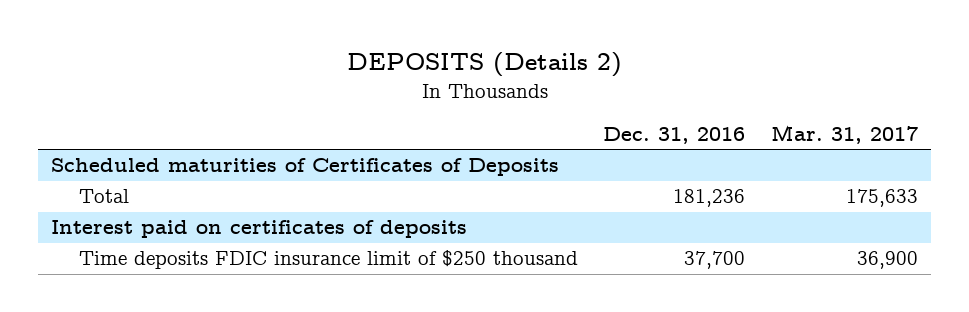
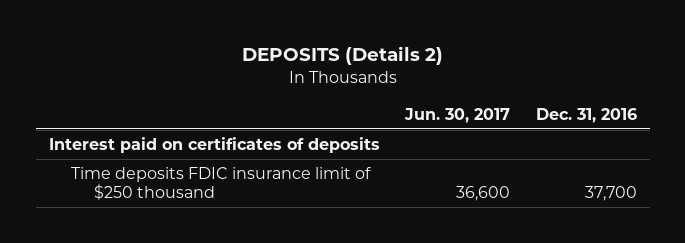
- | Dec. 31, 2016 | Mar. 31, 2017
+ | Jun. 30, 2017 | Dec. 31, 2016
- Scheduled maturities of Certificates of Deposits
- Total | 181,236 | 175,633

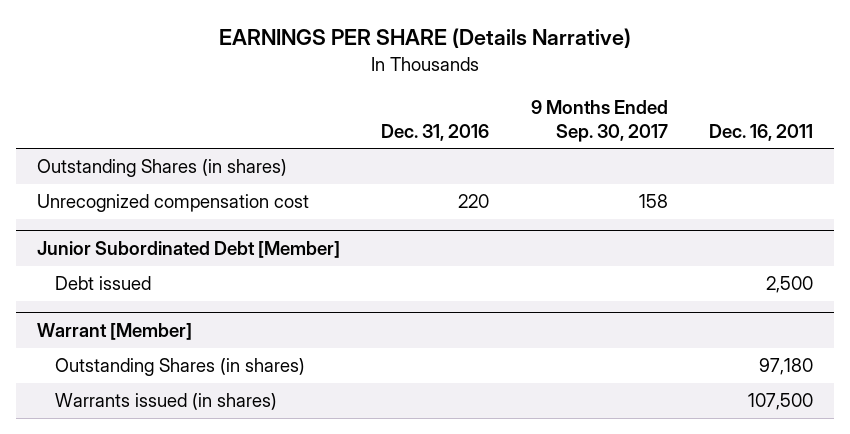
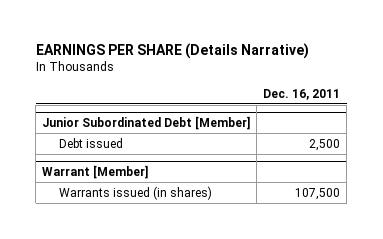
- | Dec. 31, 2016 | 9 Months Ended Sep. 30, 2017 | Dec. 16, 2011
+ | Dec. 16, 2011
- Outstanding Shares (in shares)
- Unrecognized compensation cost | 220 | 158 |
@ Warrant [Member]
- Outstanding Shares (in shares) | | | 97,180

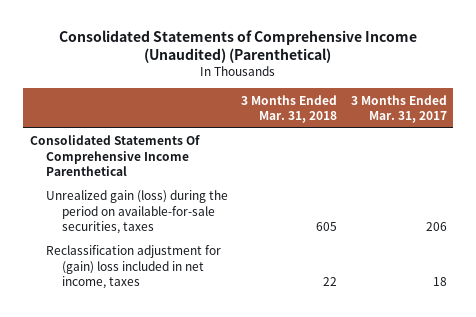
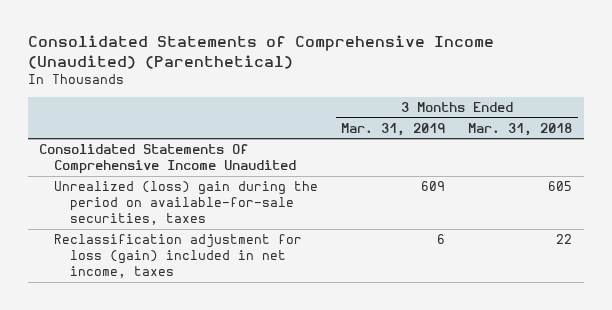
- | 3 Months Ended Mar. 31, 2018 | 3 Months Ended Mar. 31, 2017
+ | 3 Months Ended Mar. 31, 2019 | 3 Months Ended Mar. 31, 2018
- Consolidated Statements Of Comprehensive Income Parenthetical
- Unrealized gain (loss) during the period on available-for-sale securities, taxes | 605 | 206
- Reclassification adjustment for (gain) loss included in net income, taxes | 22 | 18
+ Consolidated Statements Of Comprehensive Income Unaudited
+ Unrealized (loss) gain during the period on available-for-sale securities, taxes | 609 | 605
+ Reclassification adjustment for loss (gain) included in net income, taxes | 6 | 22

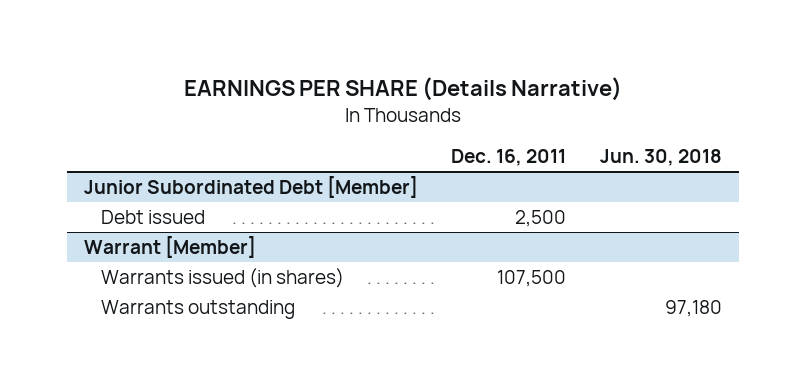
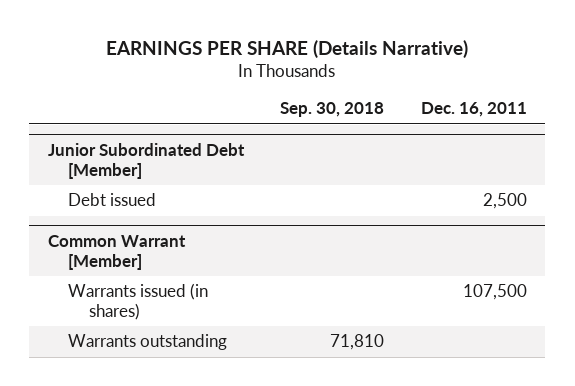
- | Dec. 16, 2011 | Jun. 30, 2018
+ | Sep. 30, 2018 | Dec. 16, 2011
- Warrant [Member]
+ Common Warrant [Member]

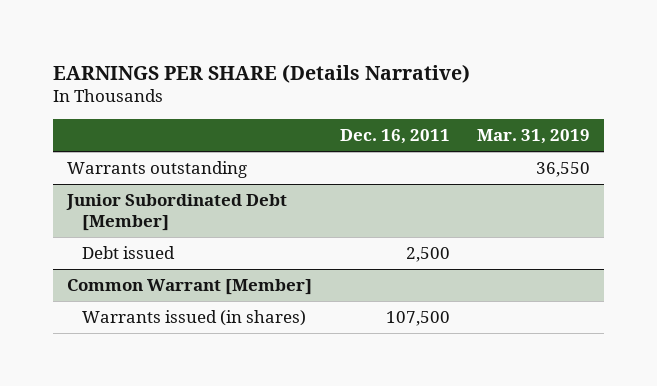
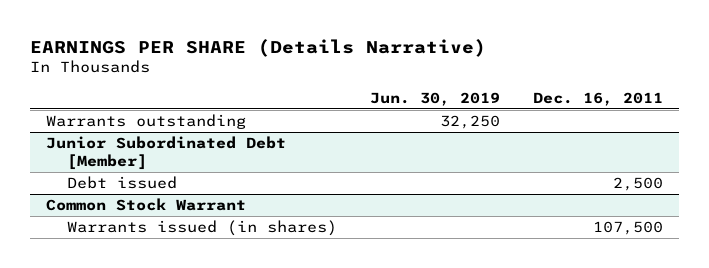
- | Dec. 16, 2011 | Mar. 31, 2019
+ | Jun. 30, 2019 | Dec. 16, 2011
- Common Warrant [Member]
+ Common Stock Warrant

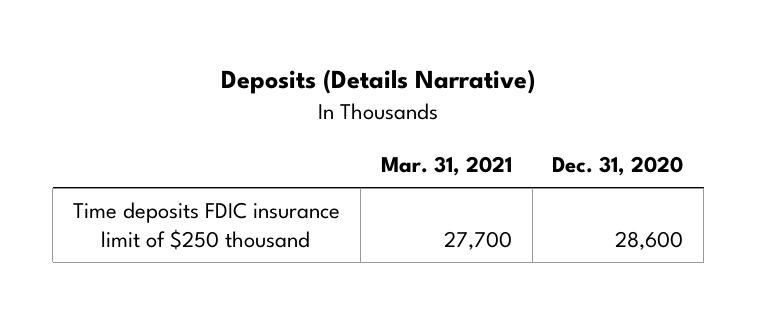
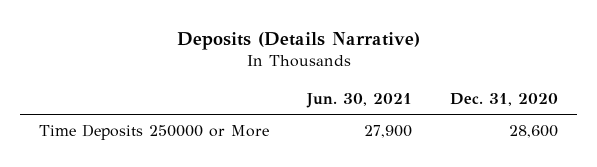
- | Mar. 31, 2021 | Dec. 31, 2020
+ | Jun. 30, 2021 | Dec. 31, 2020
- Time deposits FDIC insurance limit of $250 thousand | 27,700 | 28,600
+ Time Deposits 250000 or More | 27,900 | 28,600

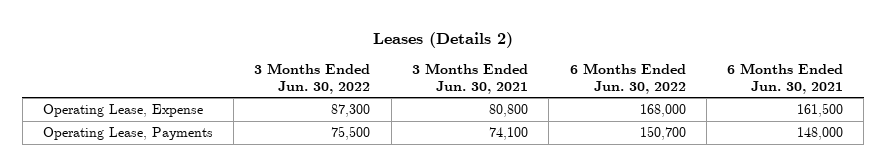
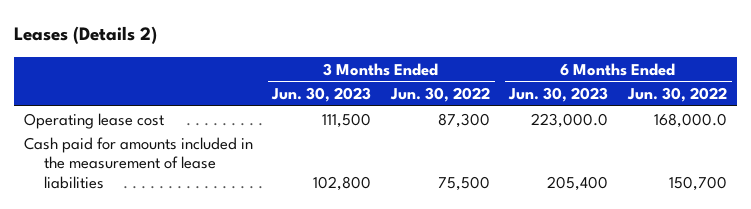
- | 3 Months Ended Jun. 30, 2022 | 3 Months Ended Jun. 30, 2021 | 6 Months Ended Jun. 30, 2022 | 6 Months Ended Jun. 30, 2021
+ | 3 Months Ended Jun. 30, 2023 | 3 Months Ended Jun. 30, 2022 | 6 Months Ended Jun. 30, 2023 | 6 Months Ended Jun. 30, 2022
- Operating Lease, Expense | 87,300 | 80,800 | 168,000 | 161,500
- Operating Lease, Payments | 75,500 | 74,100 | 150,700 | 148,000
+ Operating lease cost | 111,500 | 87,300 | 223,000.0 | 168,000.0
+ Cash paid for amounts included in the measurement of lease liabilities | 102,800 | 75,500 | 205,400 | 150,700

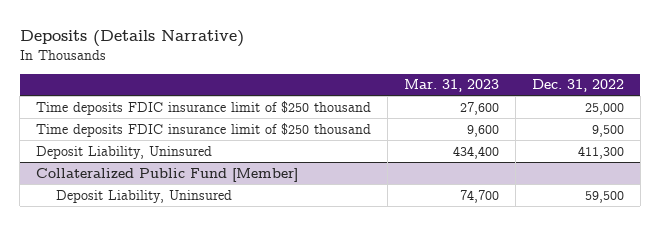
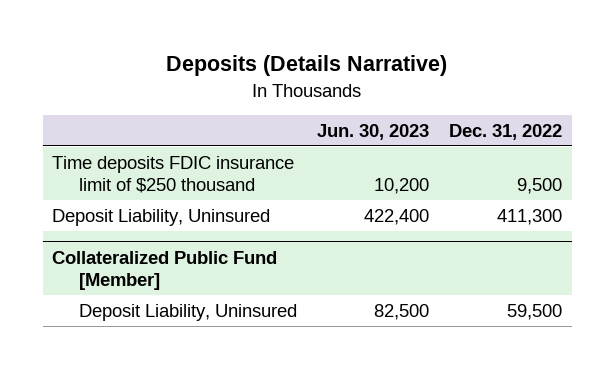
- | Mar. 31, 2023 | Dec. 31, 2022
+ | Jun. 30, 2023 | Dec. 31, 2022
- Time deposits FDIC insurance limit of $250 thousand | 27,600 | 25,000

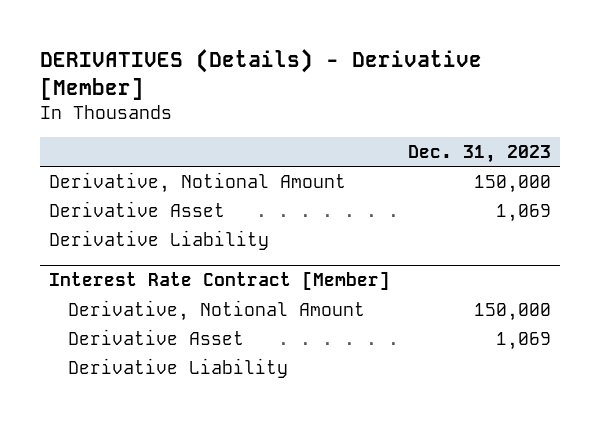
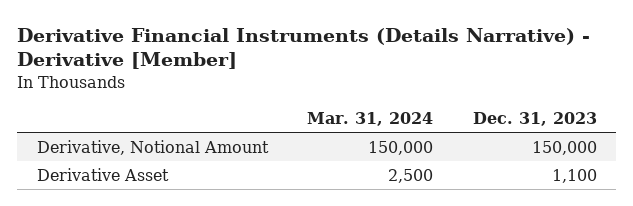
- DERIVATIVES (Details) - Derivative [Member]
+ Derivative Financial Instruments (Details Narrative) - Derivative [Member]
- | Dec. 31, 2023
+ | Mar. 31, 2024 | Dec. 31, 2023
- Derivative Asset | 1,069
- Derivative Liability
- Interest Rate Contract [Member]
- Derivative, Notional Amount | 150,000
- Derivative Asset | 1,069
- Derivative Liability
+ Derivative Asset | 2,500 | 1,100

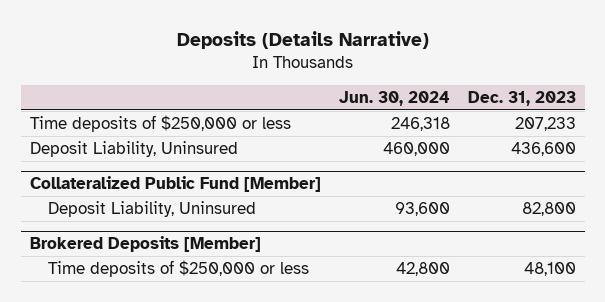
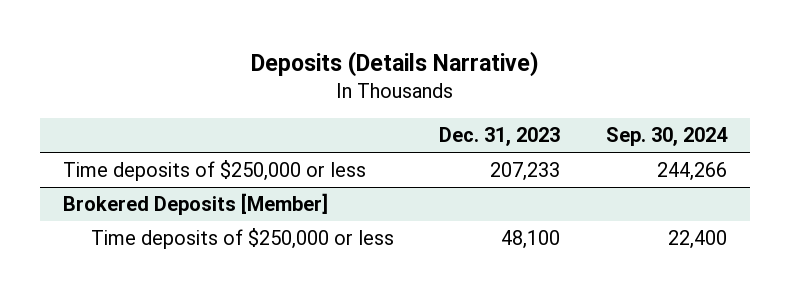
- | Jun. 30, 2024 | Dec. 31, 2023
+ | Dec. 31, 2023 | Sep. 30, 2024
- Deposit Liability, Uninsured | 460,000 | 436,600
- Collateralized Public Fund [Member]
- Deposit Liability, Uninsured | 93,600 | 82,800

